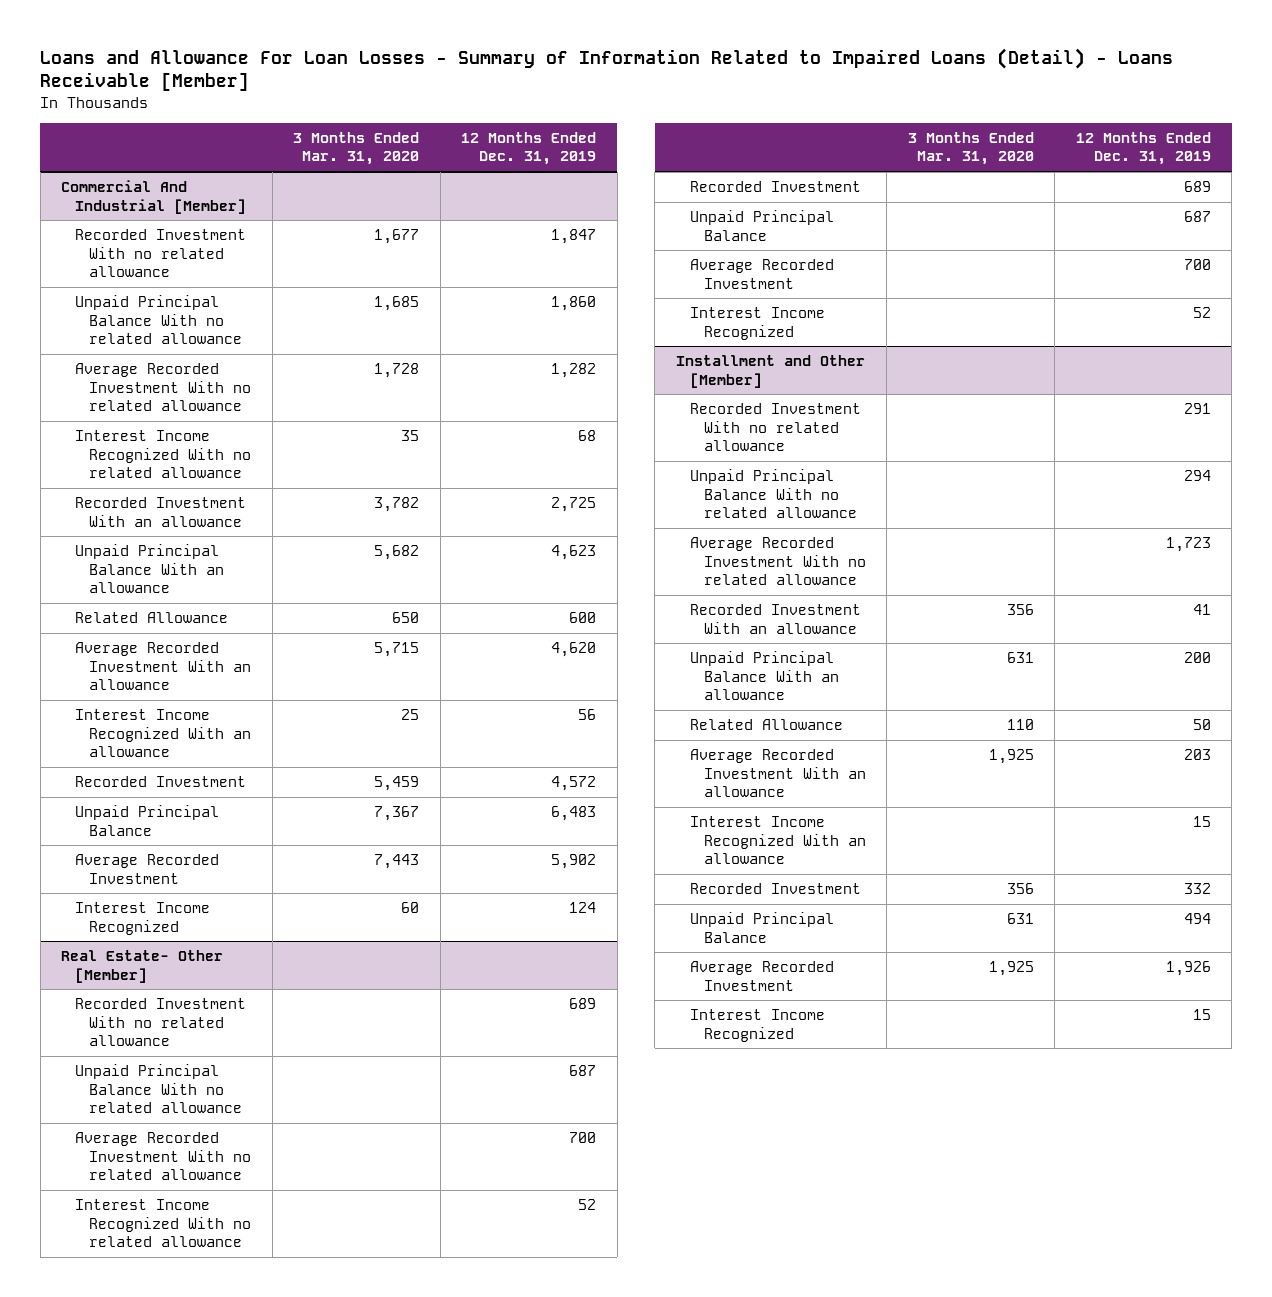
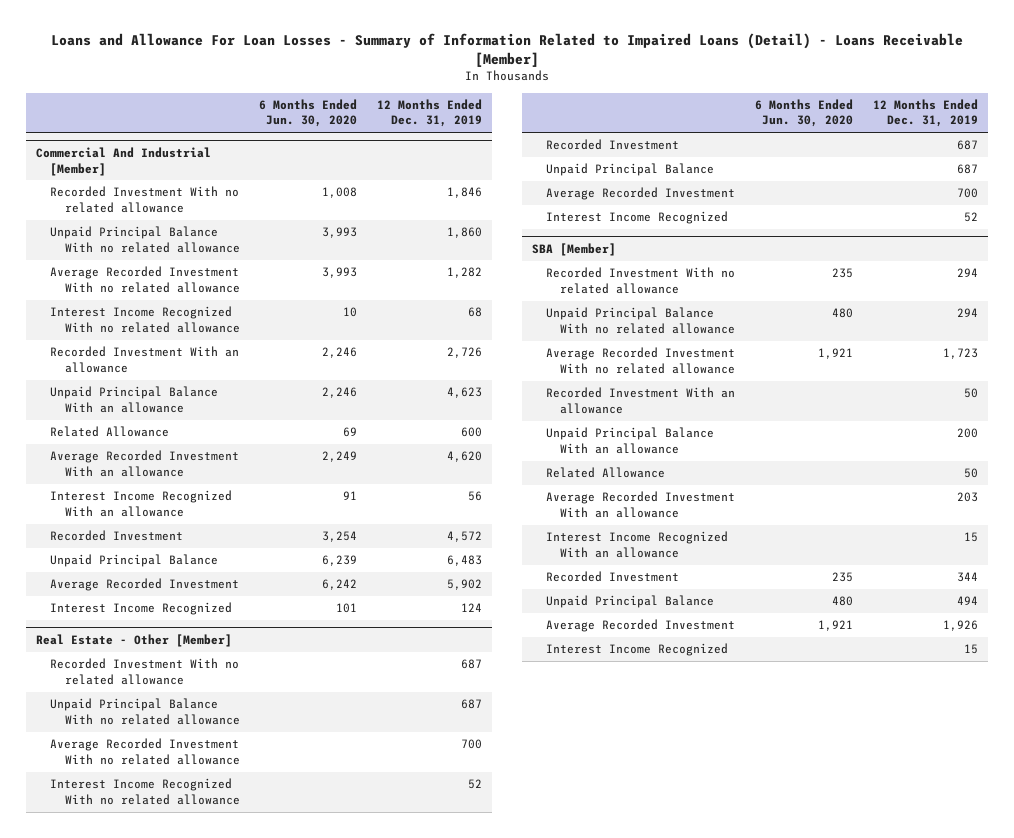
- | 3 Months Ended Mar. 31, 2020 | 12 Months Ended Dec. 31, 2019
+ | 6 Months Ended Jun. 30, 2020 | 12 Months Ended Dec. 31, 2019
@ Commercial And Industrial [Member]
- Recorded Investment With no related allowance | 1,677 | 1,847
+ Recorded Investment With no related allowance | 1,008 | 1,846
- Recorded Investment With an allowance | 3,782 | 2,725
+ Recorded Investment With an allowance | 2,246 | 2,726
- Real Estate- Other [Member]
- Recorded Investment With no related allowance | | 689
+ Real Estate - Other [Member]
+ Recorded Investment With no related allowance | | 687
- Recorded Investment | | 689
+ Recorded Investment | | 687
- Installment and Other [Member]
- Recorded Investment With no related allowance | | 291
+ SBA [Member]
+ Recorded Investment With no related allowance | 235 | 294
- Recorded Investment With an allowance | 356 | 41
+ Recorded Investment With an allowance | | 50
- Recorded Investment | 356 | 332
+ Recorded Investment | 235 | 344

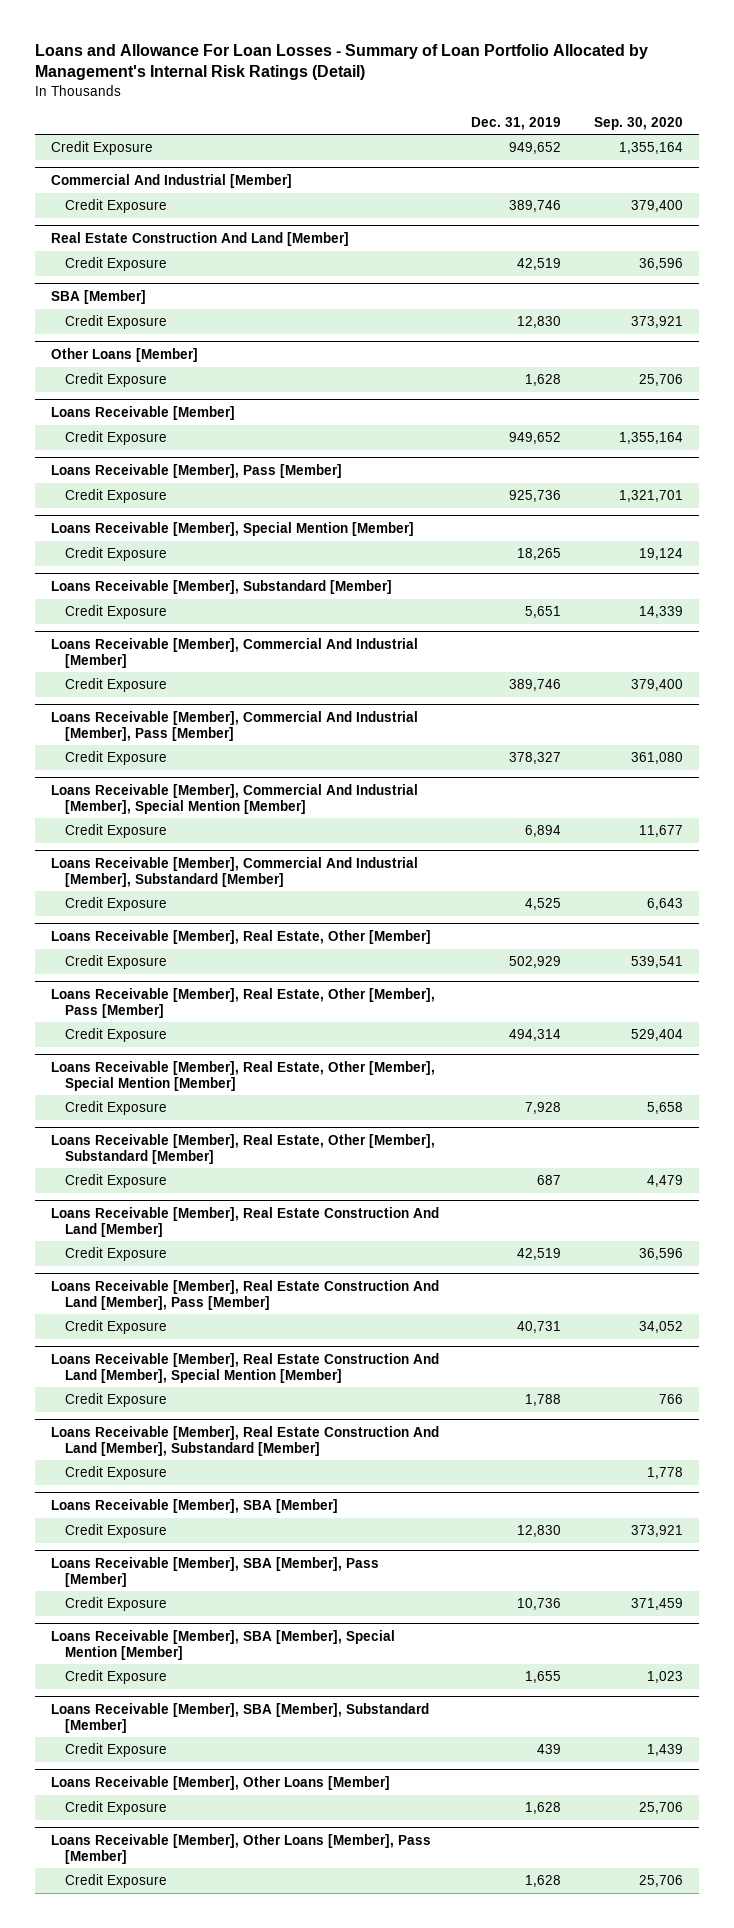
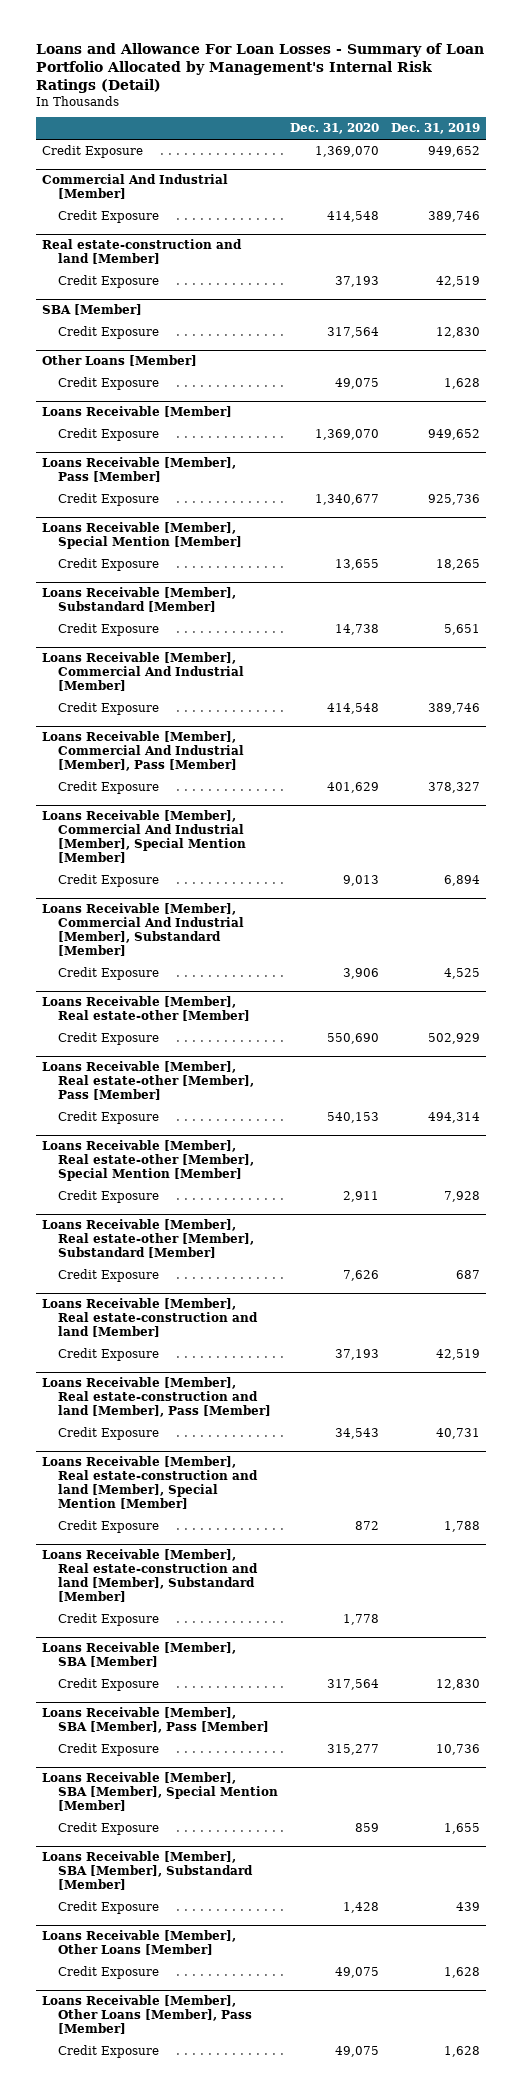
- | Dec. 31, 2019 | Sep. 30, 2020
+ | Dec. 31, 2020 | Dec. 31, 2019
- Real Estate Construction And Land [Member]
+ Real estate-construction and land [Member]
- Loans Receivable [Member], Real Estate, Other [Member]
+ Loans Receivable [Member], Real estate-other [Member]
- Loans Receivable [Member], Real Estate, Other [Member], Pass [Member]
+ Loans Receivable [Member], Real estate-other [Member], Pass [Member]
- Loans Receivable [Member], Real Estate, Other [Member], Special Mention [Member]
+ Loans Receivable [Member], Real estate-other [Member], Special Mention [Member]
- Loans Receivable [Member], Real Estate, Other [Member], Substandard [Member]
+ Loans Receivable [Member], Real estate-other [Member], Substandard [Member]
- Loans Receivable [Member], Real Estate Construction And Land [Member]
+ Loans Receivable [Member], Real estate-construction and land [Member]
- Loans Receivable [Member], Real Estate Construction And Land [Member], Pass [Member]
+ Loans Receivable [Member], Real estate-construction and land [Member], Pass [Member]
- Loans Receivable [Member], Real Estate Construction And Land [Member], Special Mention [Member]
+ Loans Receivable [Member], Real estate-construction and land [Member], Special Mention [Member]
- Loans Receivable [Member], Real Estate Construction And Land [Member], Substandard [Member]
+ Loans Receivable [Member], Real estate-construction and land [Member], Substandard [Member]

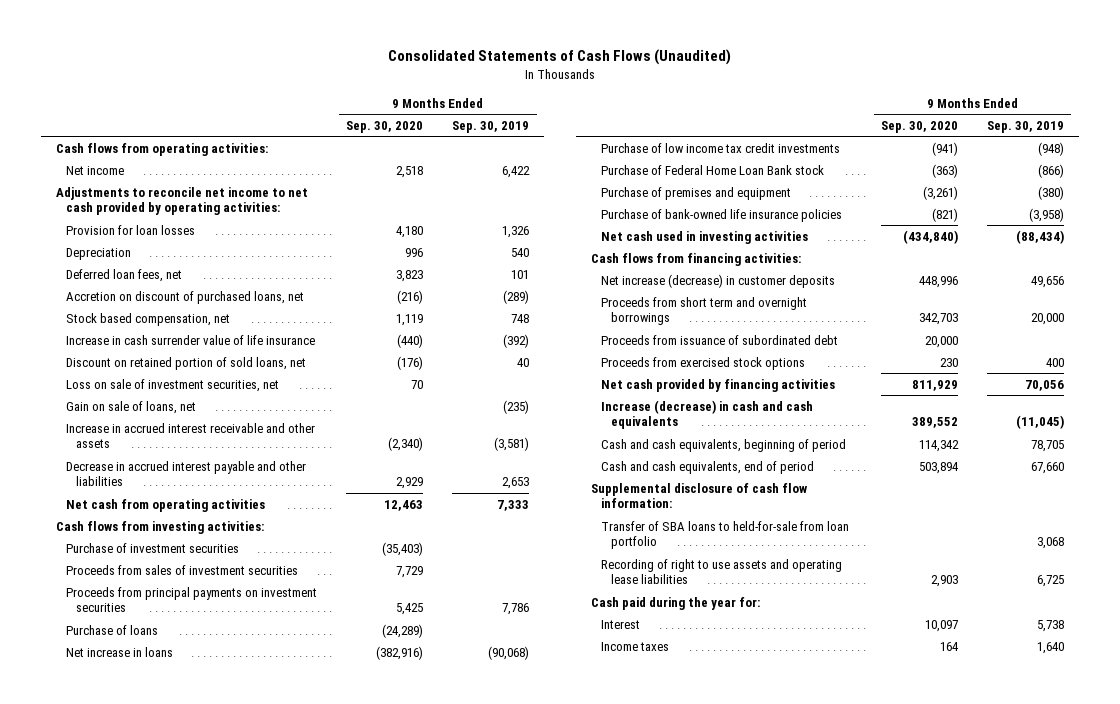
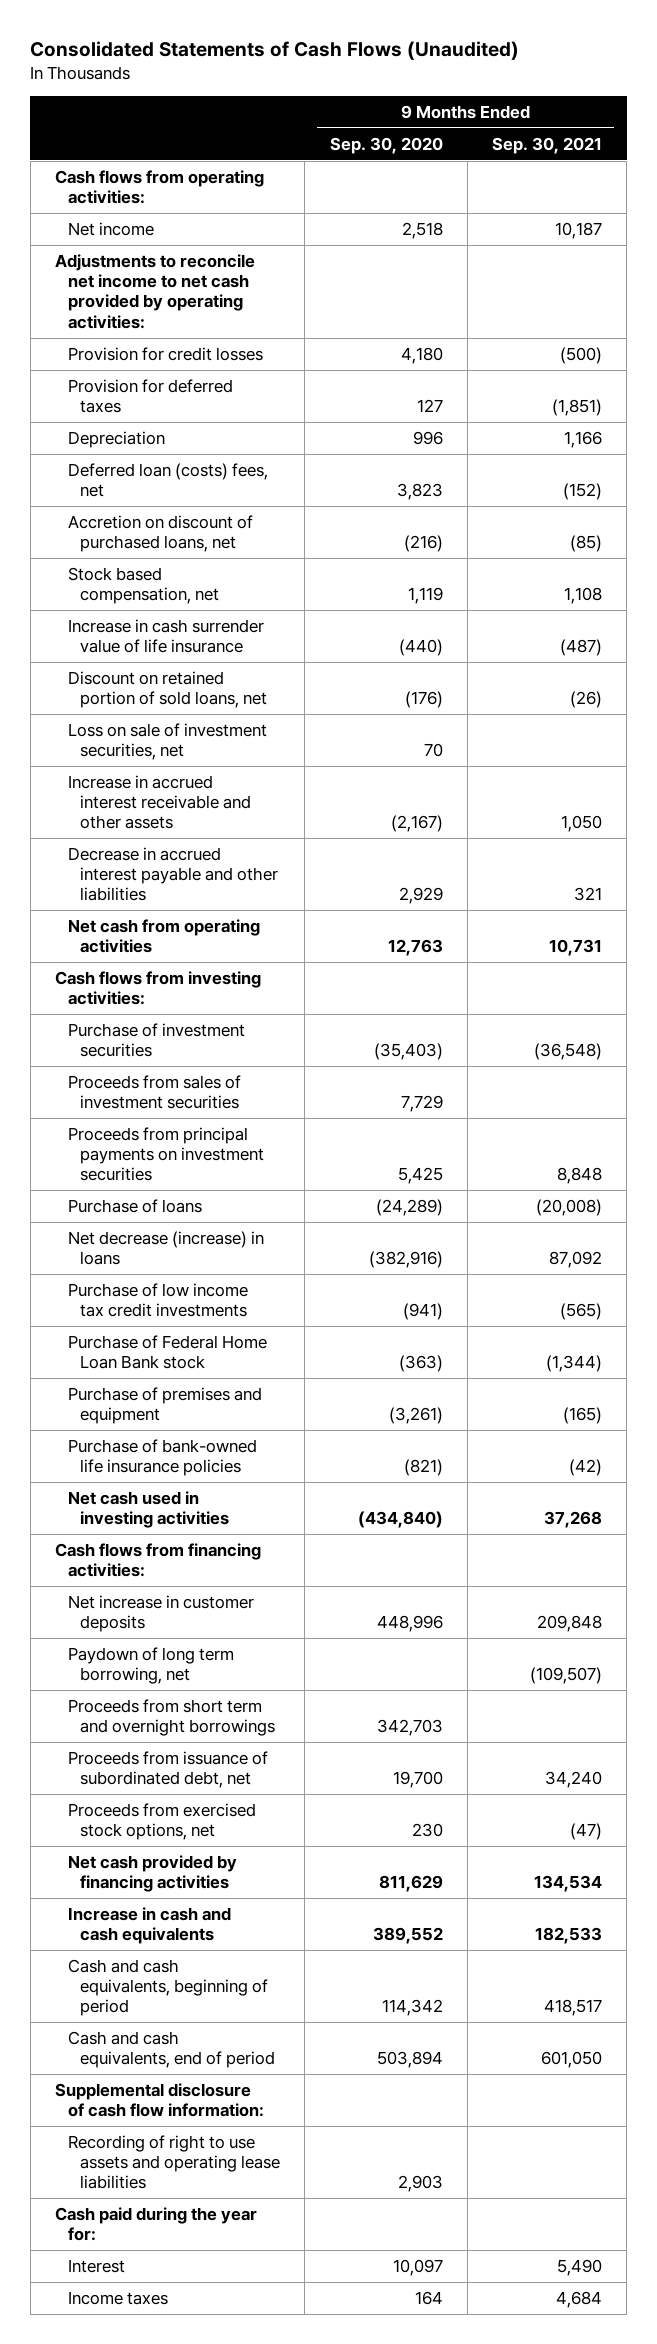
- | 9 Months Ended Sep. 30, 2020 | 9 Months Ended Sep. 30, 2019
+ | 9 Months Ended Sep. 30, 2020 | 9 Months Ended Sep. 30, 2021
- Provision for loan losses | 4,180 | 1,326
+ Provision for credit losses | 4,180 | (500)
+ Provision for deferred taxes | 127 | (1,851)
- Deferred loan fees, net | 3,823 | 101
+ Deferred loan (costs) fees, net | 3,823 | (152)
- Gain on sale of loans, net | | (235)
- Increase in accrued interest receivable and other assets | (2,340) | (3,581)
+ Increase in accrued interest receivable and other assets | (2,167) | 1,050
- Net cash from operating activities | 12,463 | 7,333
+ Net cash from operating activities | 12,763 | 10,731
- Net increase in loans | (382,916) | (90,068)
+ Net decrease (increase) in loans | (382,916) | 87,092
- Net increase (decrease) in customer deposits | 448,996 | 49,656
+ Net increase in customer deposits | 448,996 | 209,848
+ Paydown of long term borrowing, net | | (109,507)
- Proceeds from issuance of subordinated debt | 20,000 |
- Proceeds from exercised stock options | 230 | 400
- Net cash provided by financing activities | 811,929 | 70,056
- Increase (decrease) in cash and cash equivalents | 389,552 | (11,045)
+ Proceeds from issuance of subordinated debt, net | 19,700 | 34,240
+ Proceeds from exercised stock options, net | 230 | (47)
+ Net cash provided by financing activities | 811,629 | 134,534
+ Increase in cash and cash equivalents | 389,552 | 182,533
- Transfer of SBA loans to held-for-sale from loan portfolio | | 3,068

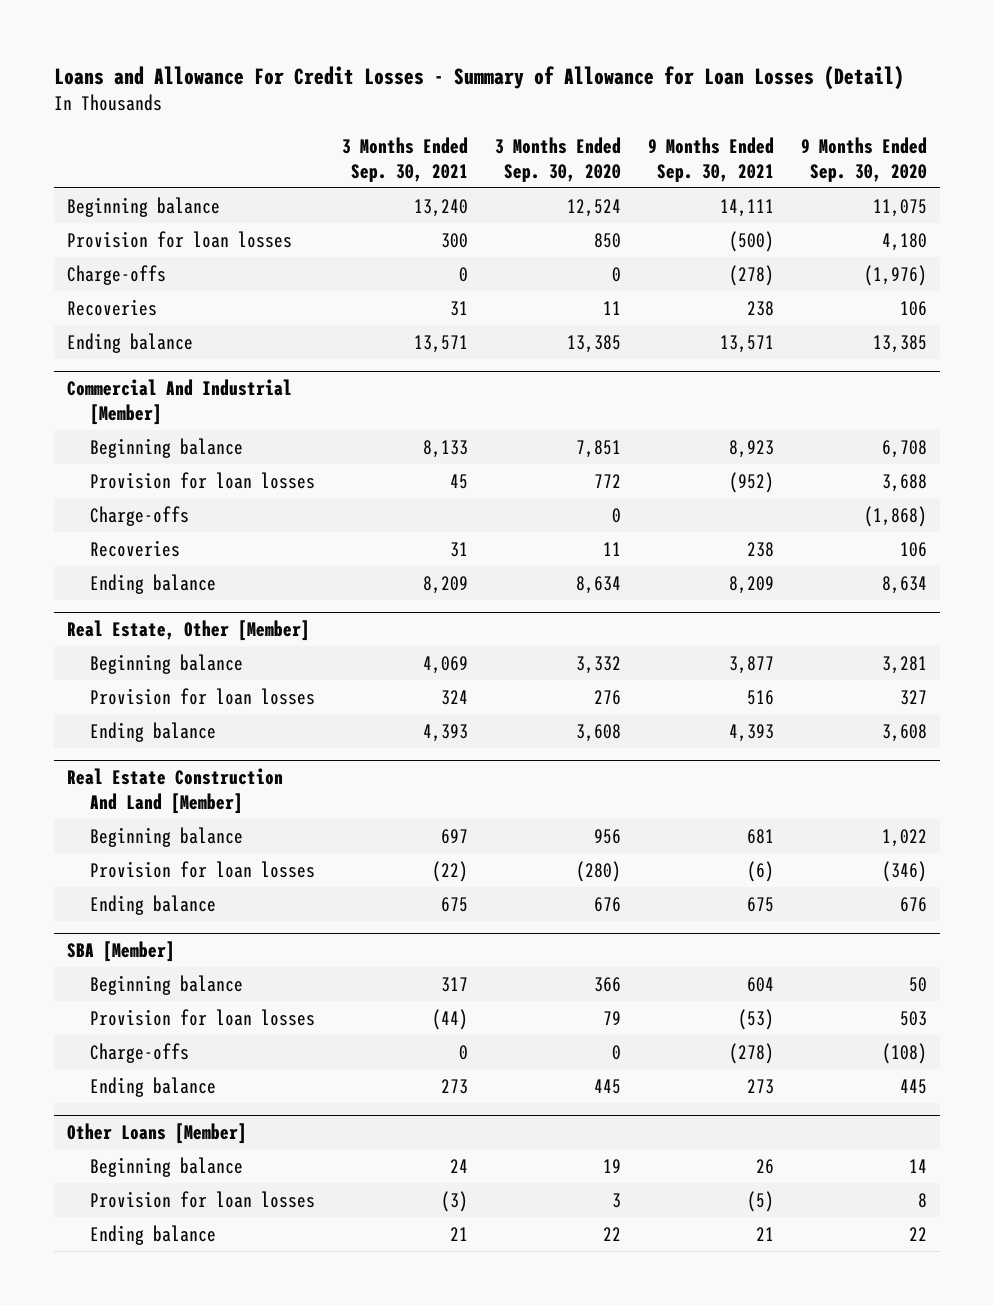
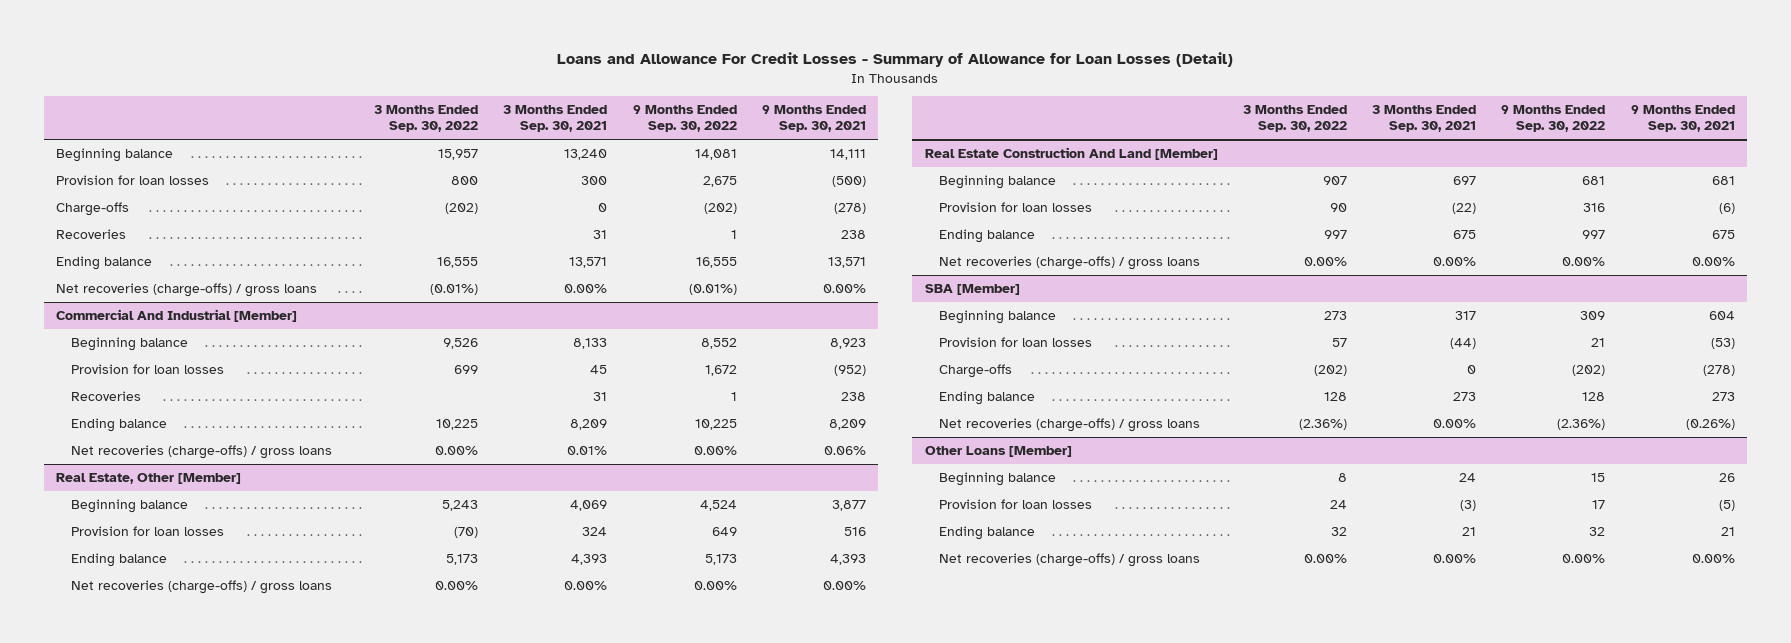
- | 3 Months Ended Sep. 30, 2021 | 3 Months Ended Sep. 30, 2020 | 9 Months Ended Sep. 30, 2021 | 9 Months Ended Sep. 30, 2020
+ | 3 Months Ended Sep. 30, 2022 | 3 Months Ended Sep. 30, 2021 | 9 Months Ended Sep. 30, 2022 | 9 Months Ended Sep. 30, 2021
+ Net recoveries (charge-offs) / gross loans | (0.01%) | 0.00% | (0.01%) | 0.00%
@ Commercial And Industrial [Member]
- Charge-offs | | 0 | | (1,868)
+ Net recoveries (charge-offs) / gross loans | 0.00% | 0.01% | 0.00% | 0.06%
@ Real Estate, Other [Member]
+ Net recoveries (charge-offs) / gross loans | 0.00% | 0.00% | 0.00% | 0.00%
@ Real Estate Construction And Land [Member]
+ Net recoveries (charge-offs) / gross loans | 0.00% | 0.00% | 0.00% | 0.00%
@ SBA [Member]
+ Net recoveries (charge-offs) / gross loans | (2.36%) | 0.00% | (2.36%) | (0.26%)
@ Other Loans [Member]
+ Net recoveries (charge-offs) / gross loans | 0.00% | 0.00% | 0.00% | 0.00%

